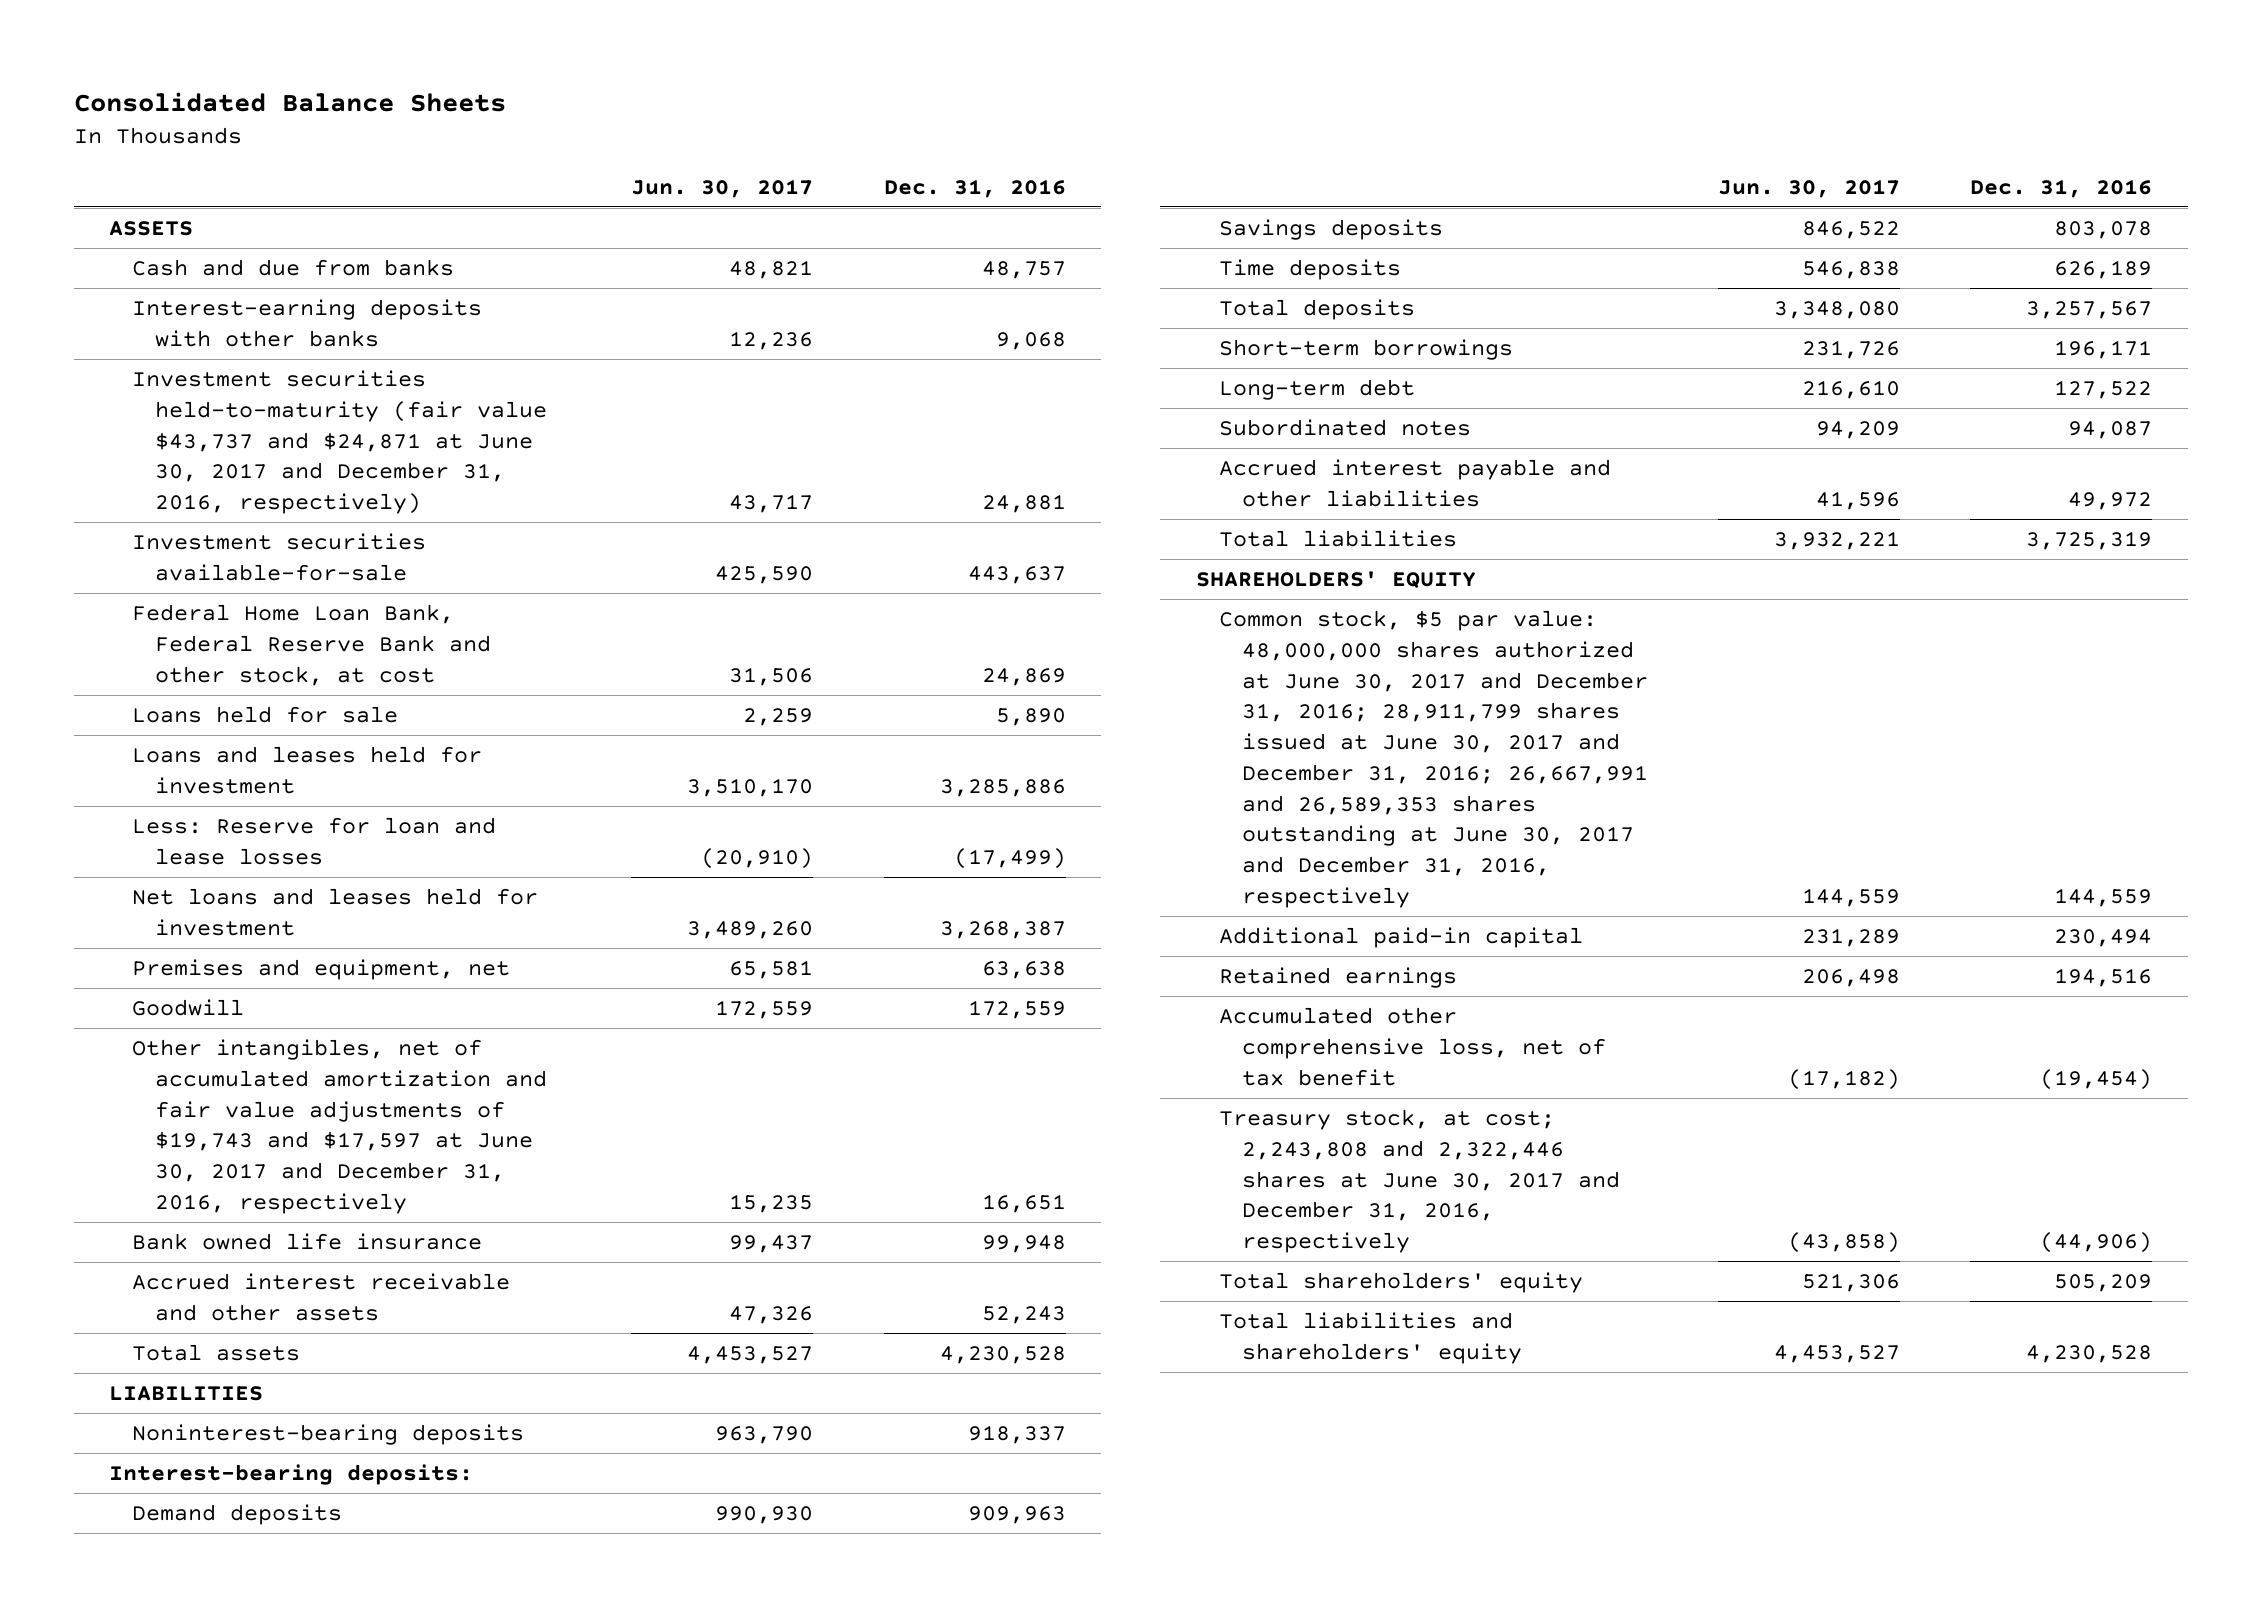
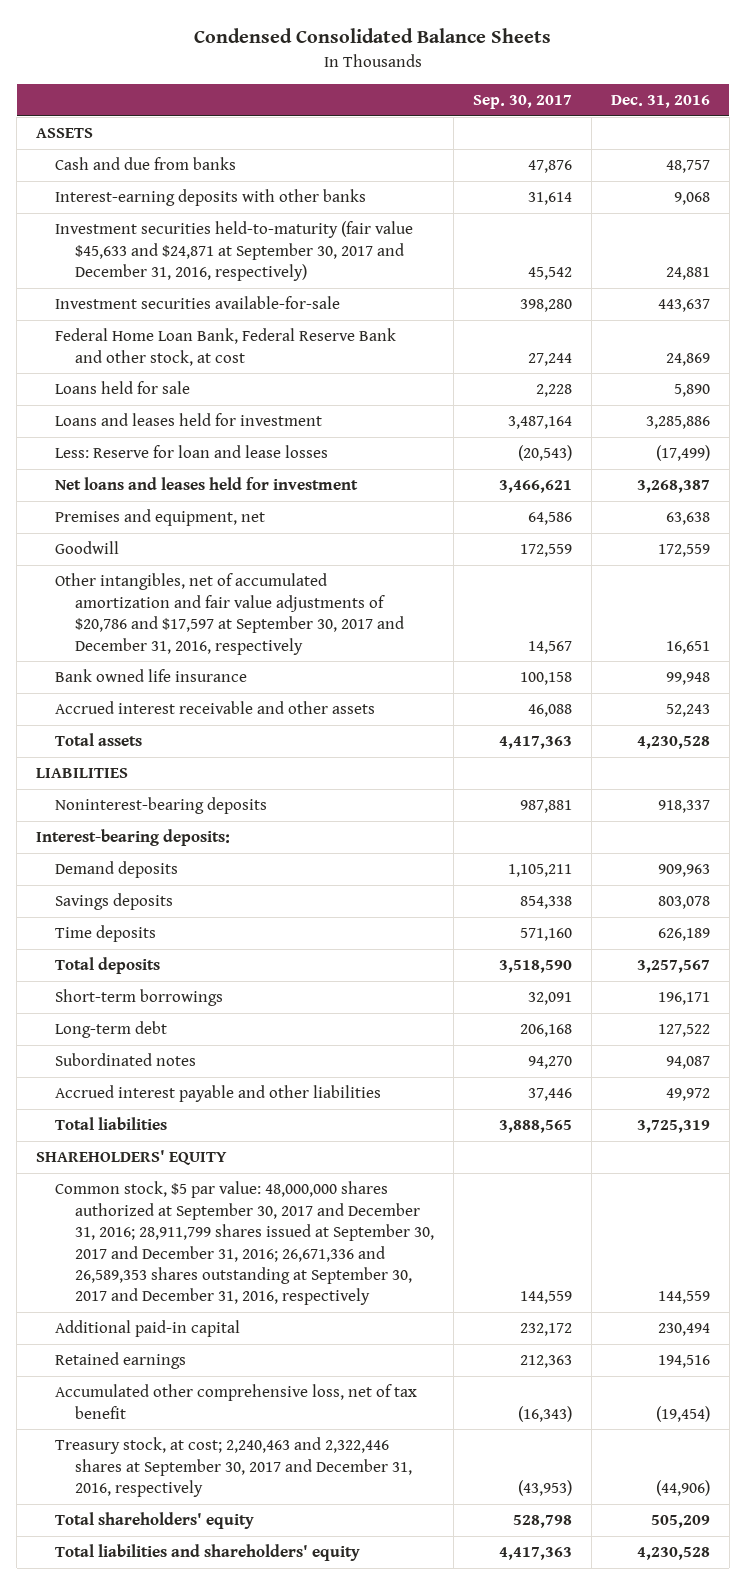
- Consolidated Balance Sheets
+ Condensed Consolidated Balance Sheets
- | Jun. 30, 2017 | Dec. 31, 2016
+ | Sep. 30, 2017 | Dec. 31, 2016
- Investment securities held-to-maturity (fair value $43,737 and $24,871 at June 30, 2017 and December 31, 2016, respectively) | 43,717 | 24,881
+ Investment securities held-to-maturity (fair value $45,633 and $24,871 at September 30, 2017 and December 31, 2016, respectively) | 45,542 | 24,881
- Other intangibles, net of accumulated amortization and fair value adjustments of $19,743 and $17,597 at June 30, 2017 and December 31, 2016, respectively | 15,235 | 16,651
+ Other intangibles, net of accumulated amortization and fair value adjustments of $20,786 and $17,597 at September 30, 2017 and December 31, 2016, respectively | 14,567 | 16,651
- Common stock, $5 par value: 48,000,000 shares authorized at June 30, 2017 and December 31, 2016; 28,911,799 shares issued at June 30, 2017 and December 31, 2016; 26,667,991 and 26,589,353 shares outstanding at June 30, 2017 and December 31, 2016, respectively | 144,559 | 144,559
+ Common stock, $5 par value: 48,000,000 shares authorized at September 30, 2017 and December 31, 2016; 28,911,799 shares issued at September 30, 2017 and December 31, 2016; 26,671,336 and 26,589,353 shares outstanding at September 30, 2017 and December 31, 2016, respectively | 144,559 | 144,559
- Treasury stock, at cost; 2,243,808 and 2,322,446 shares at June 30, 2017 and December 31, 2016, respectively | (43,858) | (44,906)
+ Treasury stock, at cost; 2,240,463 and 2,322,446 shares at September 30, 2017 and December 31, 2016, respectively | (43,953) | (44,906)

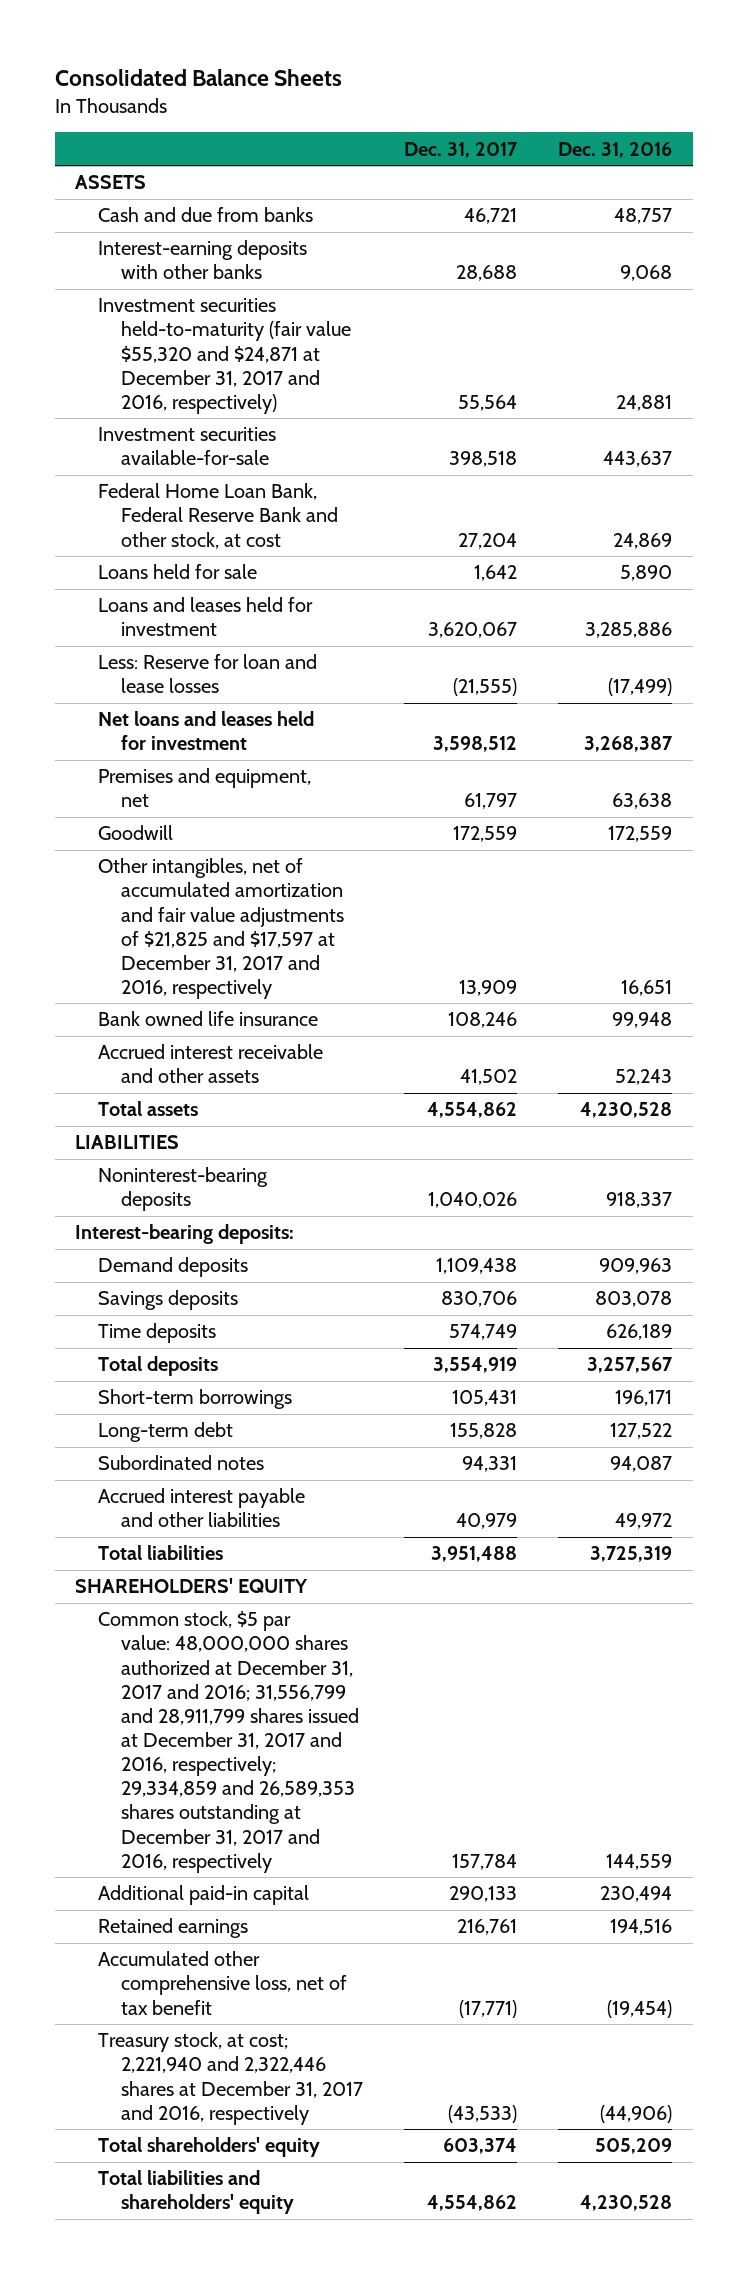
- Condensed Consolidated Balance Sheets
+ Consolidated Balance Sheets
- | Sep. 30, 2017 | Dec. 31, 2016
+ | Dec. 31, 2017 | Dec. 31, 2016
- Investment securities held-to-maturity (fair value $45,633 and $24,871 at September 30, 2017 and December 31, 2016, respectively) | 45,542 | 24,881
+ Investment securities held-to-maturity (fair value $55,320 and $24,871 at December 31, 2017 and 2016, respectively) | 55,564 | 24,881
- Other intangibles, net of accumulated amortization and fair value adjustments of $20,786 and $17,597 at September 30, 2017 and December 31, 2016, respectively | 14,567 | 16,651
+ Other intangibles, net of accumulated amortization and fair value adjustments of $21,825 and $17,597 at December 31, 2017 and 2016, respectively | 13,909 | 16,651
- Common stock, $5 par value: 48,000,000 shares authorized at September 30, 2017 and December 31, 2016; 28,911,799 shares issued at September 30, 2017 and December 31, 2016; 26,671,336 and 26,589,353 shares outstanding at September 30, 2017 and December 31, 2016, respectively | 144,559 | 144,559
+ Common stock, $5 par value: 48,000,000 shares authorized at December 31, 2017 and 2016; 31,556,799 and 28,911,799 shares issued at December 31, 2017 and 2016, respectively; 29,334,859 and 26,589,353 shares outstanding at December 31, 2017 and 2016, respectively | 157,784 | 144,559
- Treasury stock, at cost; 2,240,463 and 2,322,446 shares at September 30, 2017 and December 31, 2016, respectively | (43,953) | (44,906)
+ Treasury stock, at cost; 2,221,940 and 2,322,446 shares at December 31, 2017 and 2016, respectively | (43,533) | (44,906)

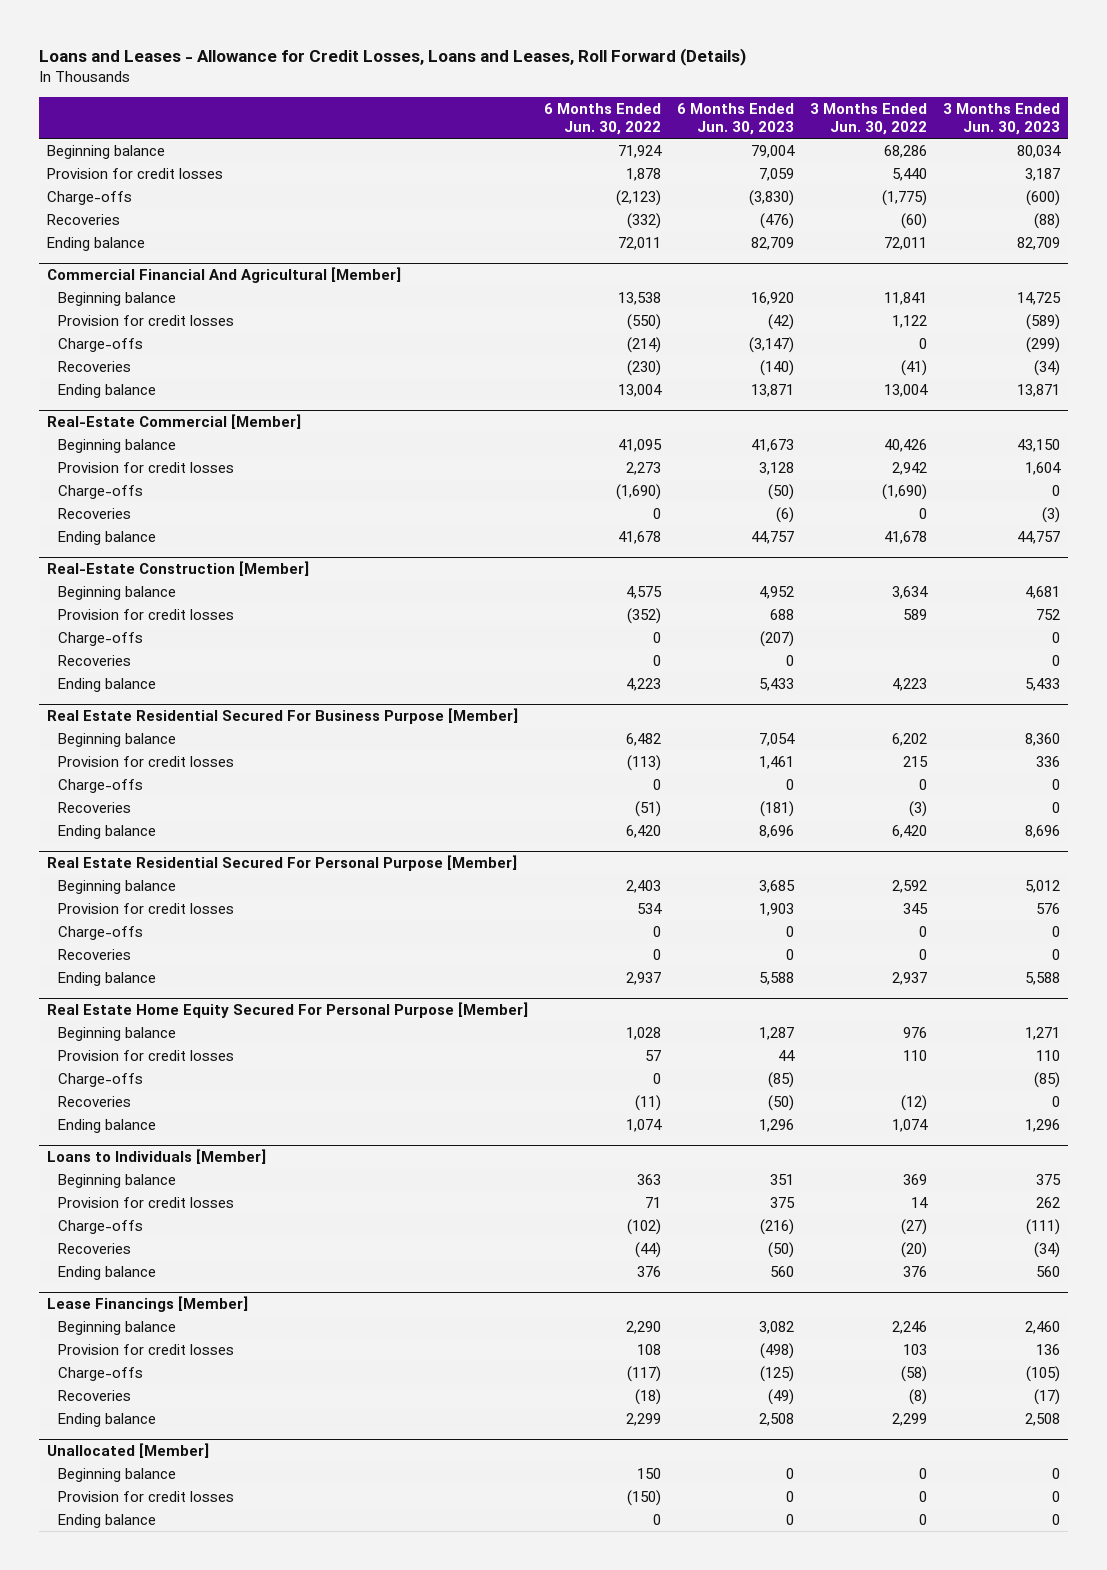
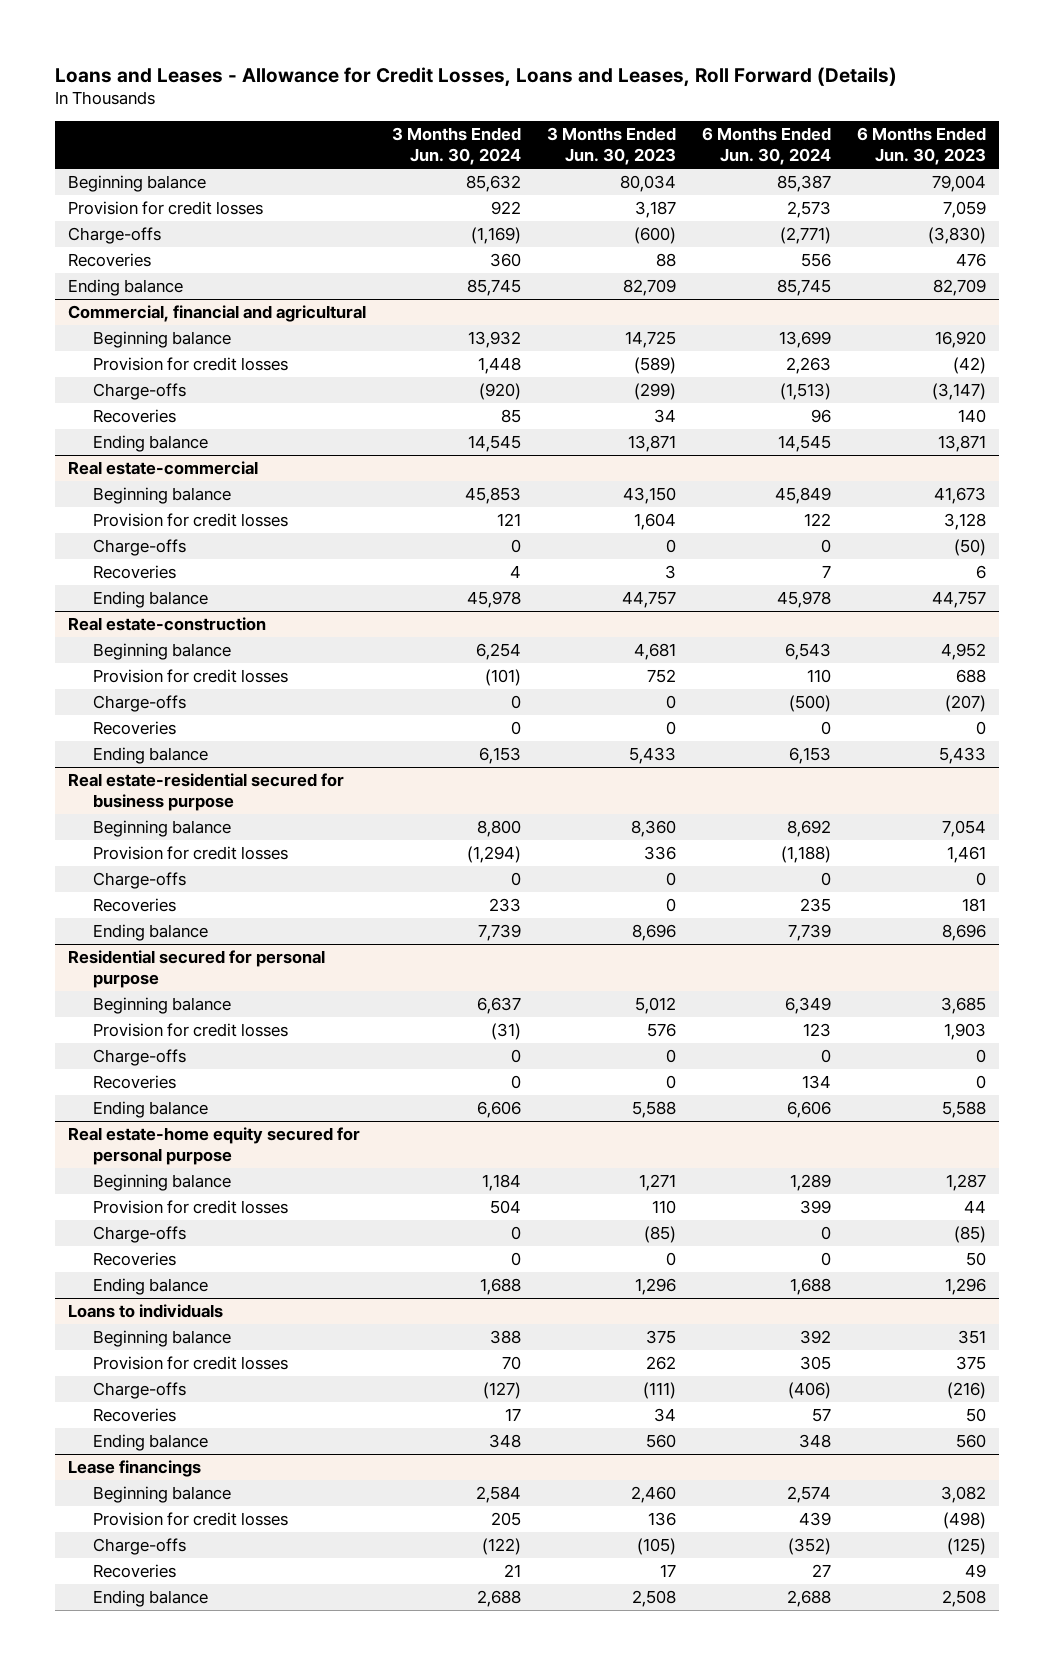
- | 6 Months Ended Jun. 30, 2022 | 6 Months Ended Jun. 30, 2023 | 3 Months Ended Jun. 30, 2022 | 3 Months Ended Jun. 30, 2023
+ | 3 Months Ended Jun. 30, 2024 | 3 Months Ended Jun. 30, 2023 | 6 Months Ended Jun. 30, 2024 | 6 Months Ended Jun. 30, 2023
- Recoveries | (332) | (476) | (60) | (88)
+ Recoveries | 360 | 88 | 556 | 476
- Commercial Financial And Agricultural [Member]
+ Commercial, financial and agricultural
- Recoveries | (230) | (140) | (41) | (34)
+ Recoveries | 85 | 34 | 96 | 140
- Real-Estate Commercial [Member]
+ Real estate-commercial
- Recoveries | 0 | (6) | 0 | (3)
+ Recoveries | 4 | 3 | 7 | 6
- Real-Estate Construction [Member]
+ Real estate-construction
- Real Estate Residential Secured For Business Purpose [Member]
+ Real estate-residential secured for business purpose
- Recoveries | (51) | (181) | (3) | 0
+ Recoveries | 233 | 0 | 235 | 181
- Real Estate Residential Secured For Personal Purpose [Member]
+ Residential secured for personal purpose
- Real Estate Home Equity Secured For Personal Purpose [Member]
+ Real estate-home equity secured for personal purpose
- Recoveries | (11) | (50) | (12) | 0
+ Recoveries | 0 | 0 | 0 | 50
- Loans to Individuals [Member]
+ Loans to individuals
- Recoveries | (44) | (50) | (20) | (34)
+ Recoveries | 17 | 34 | 57 | 50
- Lease Financings [Member]
+ Lease financings
- Recoveries | (18) | (49) | (8) | (17)
+ Recoveries | 21 | 17 | 27 | 49
- Unallocated [Member]
- Beginning balance | 150 | 0 | 0 | 0
- Provision for credit losses | (150) | 0 | 0 | 0
- Ending balance | 0 | 0 | 0 | 0

